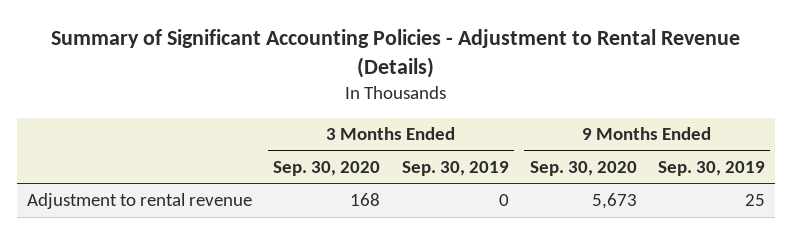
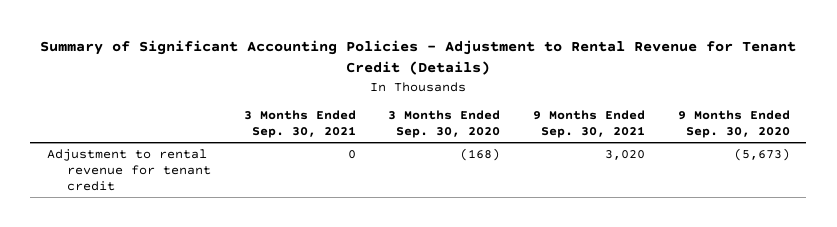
- Summary of Significant Accounting Policies - Adjustment to Rental Revenue (Details)
+ Summary of Significant Accounting Policies - Adjustment to Rental Revenue for Tenant Credit (Details)
- | 3 Months Ended Sep. 30, 2020 | 3 Months Ended Sep. 30, 2019 | 9 Months Ended Sep. 30, 2020 | 9 Months Ended Sep. 30, 2019
+ | 3 Months Ended Sep. 30, 2021 | 3 Months Ended Sep. 30, 2020 | 9 Months Ended Sep. 30, 2021 | 9 Months Ended Sep. 30, 2020
- Adjustment to rental revenue | 168 | 0 | 5,673 | 25
+ Adjustment to rental revenue for tenant credit | 0 | (168) | 3,020 | (5,673)

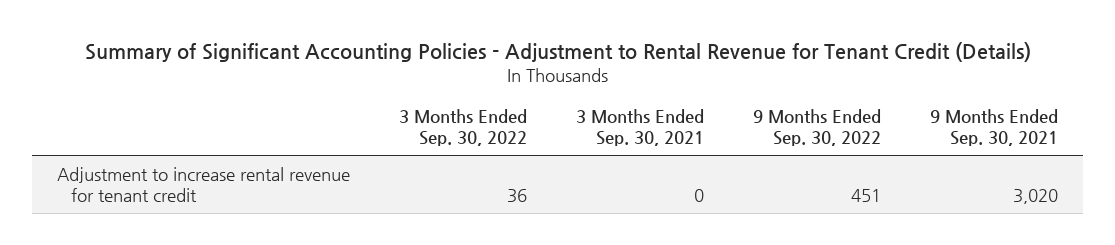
- | 3 Months Ended Sep. 30, 2021 | 3 Months Ended Sep. 30, 2020 | 9 Months Ended Sep. 30, 2021 | 9 Months Ended Sep. 30, 2020
+ | 3 Months Ended Sep. 30, 2022 | 3 Months Ended Sep. 30, 2021 | 9 Months Ended Sep. 30, 2022 | 9 Months Ended Sep. 30, 2021
- Adjustment to rental revenue for tenant credit | 0 | (168) | 3,020 | (5,673)
+ Adjustment to increase rental revenue for tenant credit | 36 | 0 | 451 | 3,020

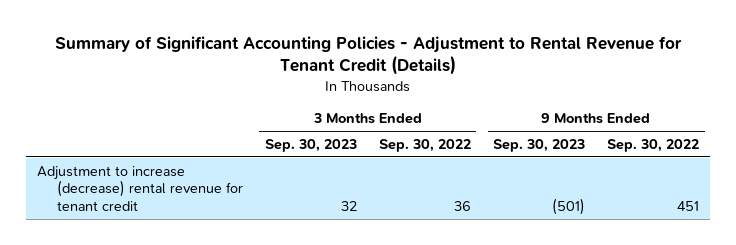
- | 3 Months Ended Sep. 30, 2022 | 3 Months Ended Sep. 30, 2021 | 9 Months Ended Sep. 30, 2022 | 9 Months Ended Sep. 30, 2021
+ | 3 Months Ended Sep. 30, 2023 | 3 Months Ended Sep. 30, 2022 | 9 Months Ended Sep. 30, 2023 | 9 Months Ended Sep. 30, 2022
- Adjustment to increase rental revenue for tenant credit | 36 | 0 | 451 | 3,020
+ Adjustment to increase (decrease) rental revenue for tenant credit | 32 | 36 | (501) | 451

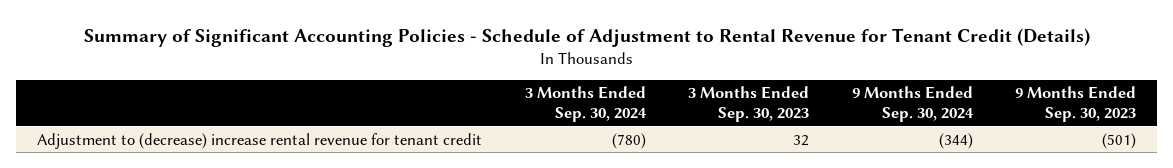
- Summary of Significant Accounting Policies - Adjustment to Rental Revenue for Tenant Credit (Details)
+ Summary of Significant Accounting Policies - Schedule of Adjustment to Rental Revenue for Tenant Credit (Details)
- | 3 Months Ended Sep. 30, 2023 | 3 Months Ended Sep. 30, 2022 | 9 Months Ended Sep. 30, 2023 | 9 Months Ended Sep. 30, 2022
+ | 3 Months Ended Sep. 30, 2024 | 3 Months Ended Sep. 30, 2023 | 9 Months Ended Sep. 30, 2024 | 9 Months Ended Sep. 30, 2023
- Adjustment to increase (decrease) rental revenue for tenant credit | 32 | 36 | (501) | 451
+ Adjustment to (decrease) increase rental revenue for tenant credit | (780) | 32 | (344) | (501)

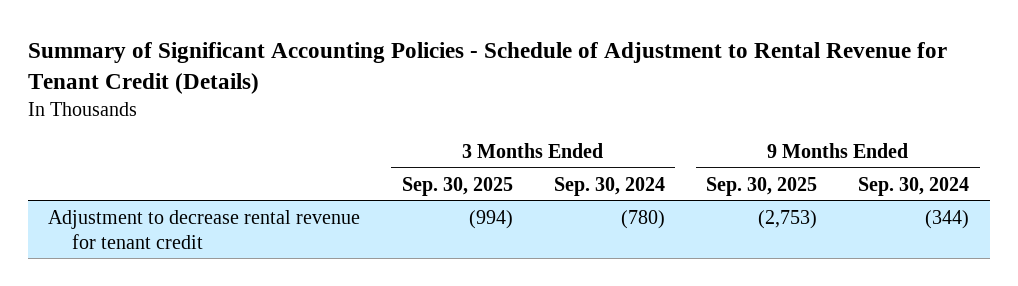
- | 3 Months Ended Sep. 30, 2024 | 3 Months Ended Sep. 30, 2023 | 9 Months Ended Sep. 30, 2024 | 9 Months Ended Sep. 30, 2023
+ | 3 Months Ended Sep. 30, 2025 | 3 Months Ended Sep. 30, 2024 | 9 Months Ended Sep. 30, 2025 | 9 Months Ended Sep. 30, 2024
- Adjustment to (decrease) increase rental revenue for tenant credit | (780) | 32 | (344) | (501)
+ Adjustment to decrease rental revenue for tenant credit | (994) | (780) | (2,753) | (344)

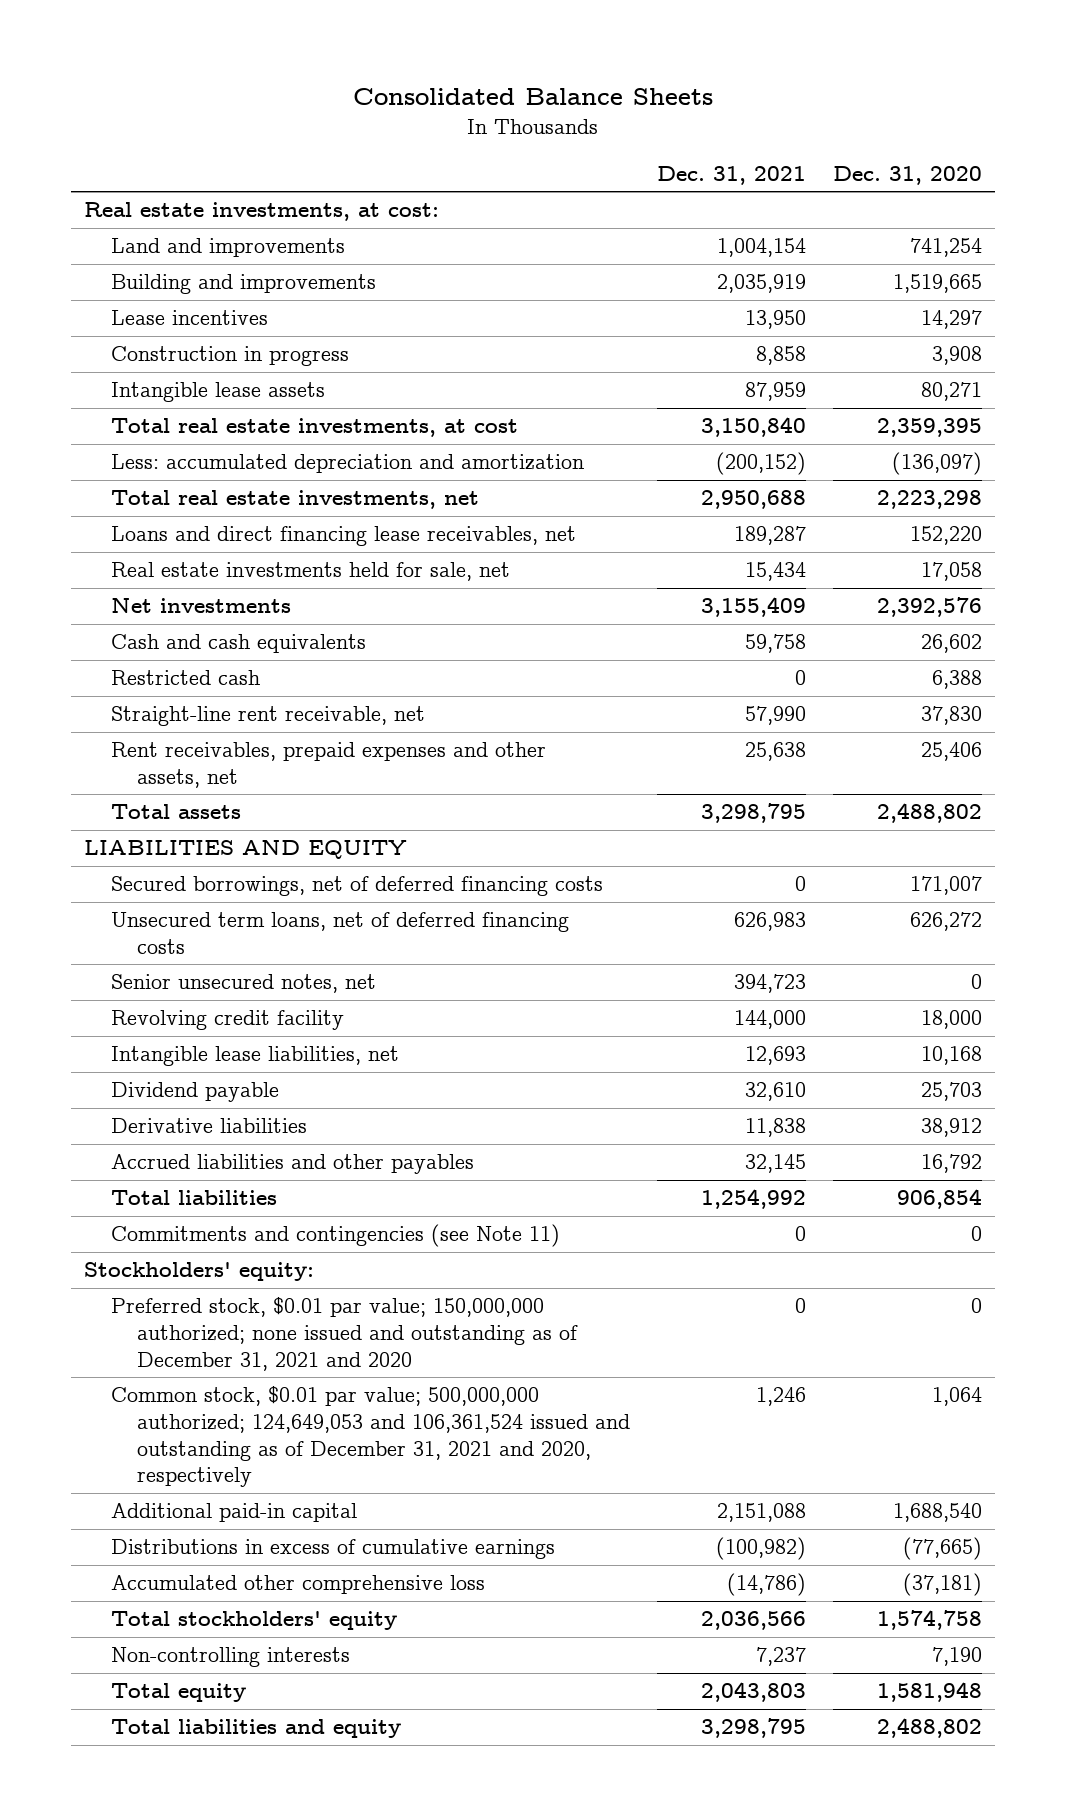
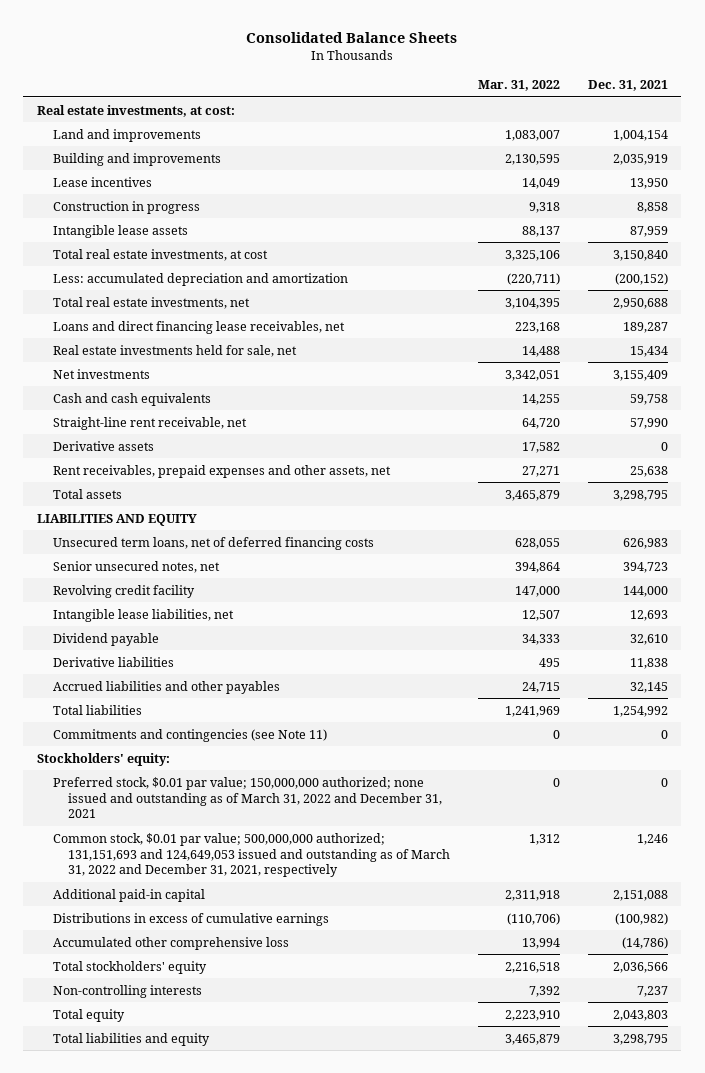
- | Dec. 31, 2021 | Dec. 31, 2020
+ | Mar. 31, 2022 | Dec. 31, 2021
- Restricted cash | 0 | 6,388
+ Derivative assets | 17,582 | 0
- Secured borrowings, net of deferred financing costs | 0 | 171,007
- Preferred stock, $0.01 par value; 150,000,000 authorized; none issued and outstanding as of December 31, 2021 and 2020 | 0 | 0
- Common stock, $0.01 par value; 500,000,000 authorized; 124,649,053 and 106,361,524 issued and outstanding as of December 31, 2021 and 2020, respectively | 1,246 | 1,064
+ Preferred stock, $0.01 par value; 150,000,000 authorized; none issued and outstanding as of March 31, 2022 and December 31, 2021 | 0 | 0
+ Common stock, $0.01 par value; 500,000,000 authorized; 131,151,693 and 124,649,053 issued and outstanding as of March 31, 2022 and December 31, 2021, respectively | 1,312 | 1,246

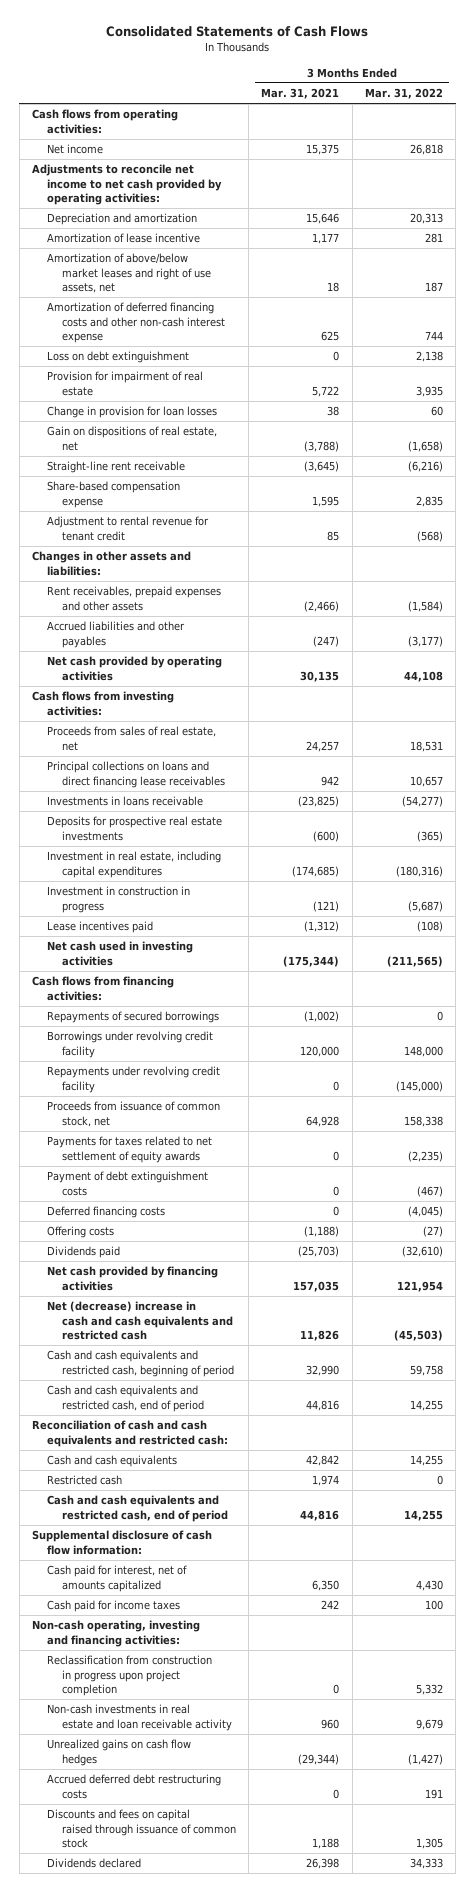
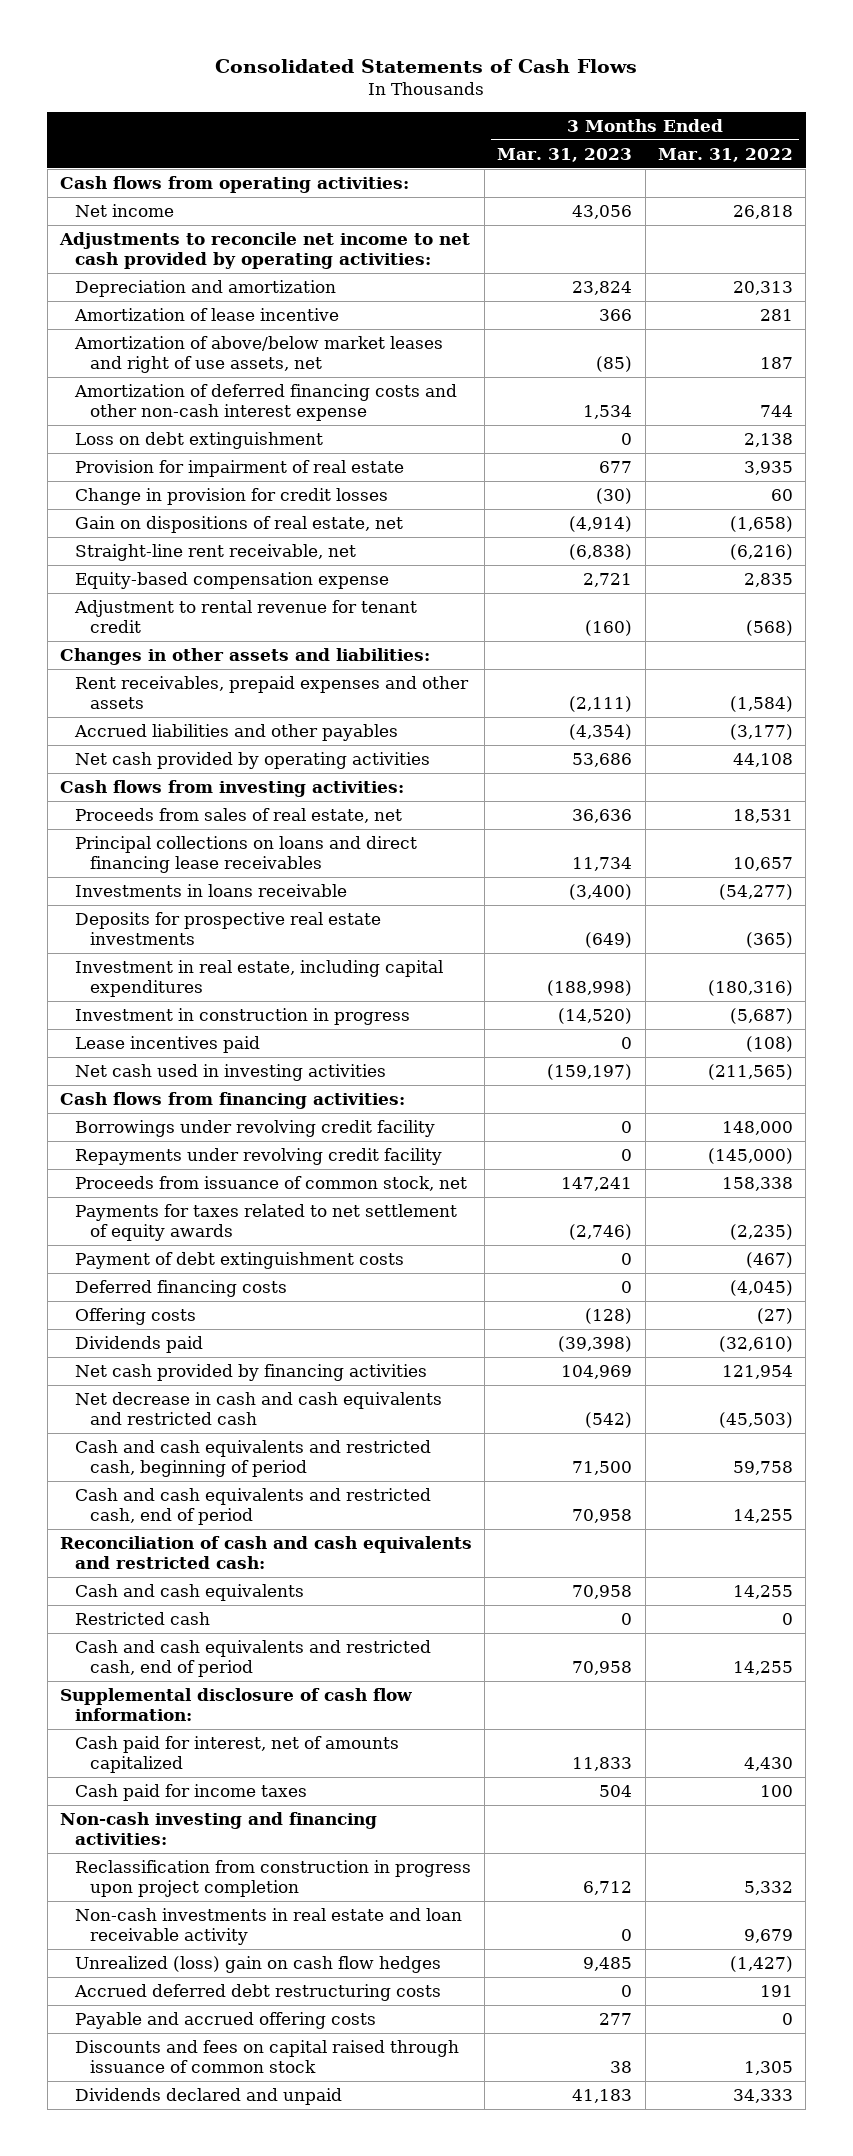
- | 3 Months Ended Mar. 31, 2021 | 3 Months Ended Mar. 31, 2022
+ | 3 Months Ended Mar. 31, 2023 | 3 Months Ended Mar. 31, 2022
- Change in provision for loan losses | 38 | 60
+ Change in provision for credit losses | (30) | 60
- Straight-line rent receivable | (3,645) | (6,216)
- Share-based compensation expense | 1,595 | 2,835
+ Straight-line rent receivable, net | (6,838) | (6,216)
+ Equity-based compensation expense | 2,721 | 2,835
- Repayments of secured borrowings | (1,002) | 0
- Net (decrease) increase in cash and cash equivalents and restricted cash | 11,826 | (45,503)
+ Net decrease in cash and cash equivalents and restricted cash | (542) | (45,503)
- Non-cash operating, investing and financing activities:
+ Non-cash investing and financing activities:
- Unrealized gains on cash flow hedges | (29,344) | (1,427)
+ Unrealized (loss) gain on cash flow hedges | 9,485 | (1,427)
+ Payable and accrued offering costs | 277 | 0
- Dividends declared | 26,398 | 34,333
+ Dividends declared and unpaid | 41,183 | 34,333

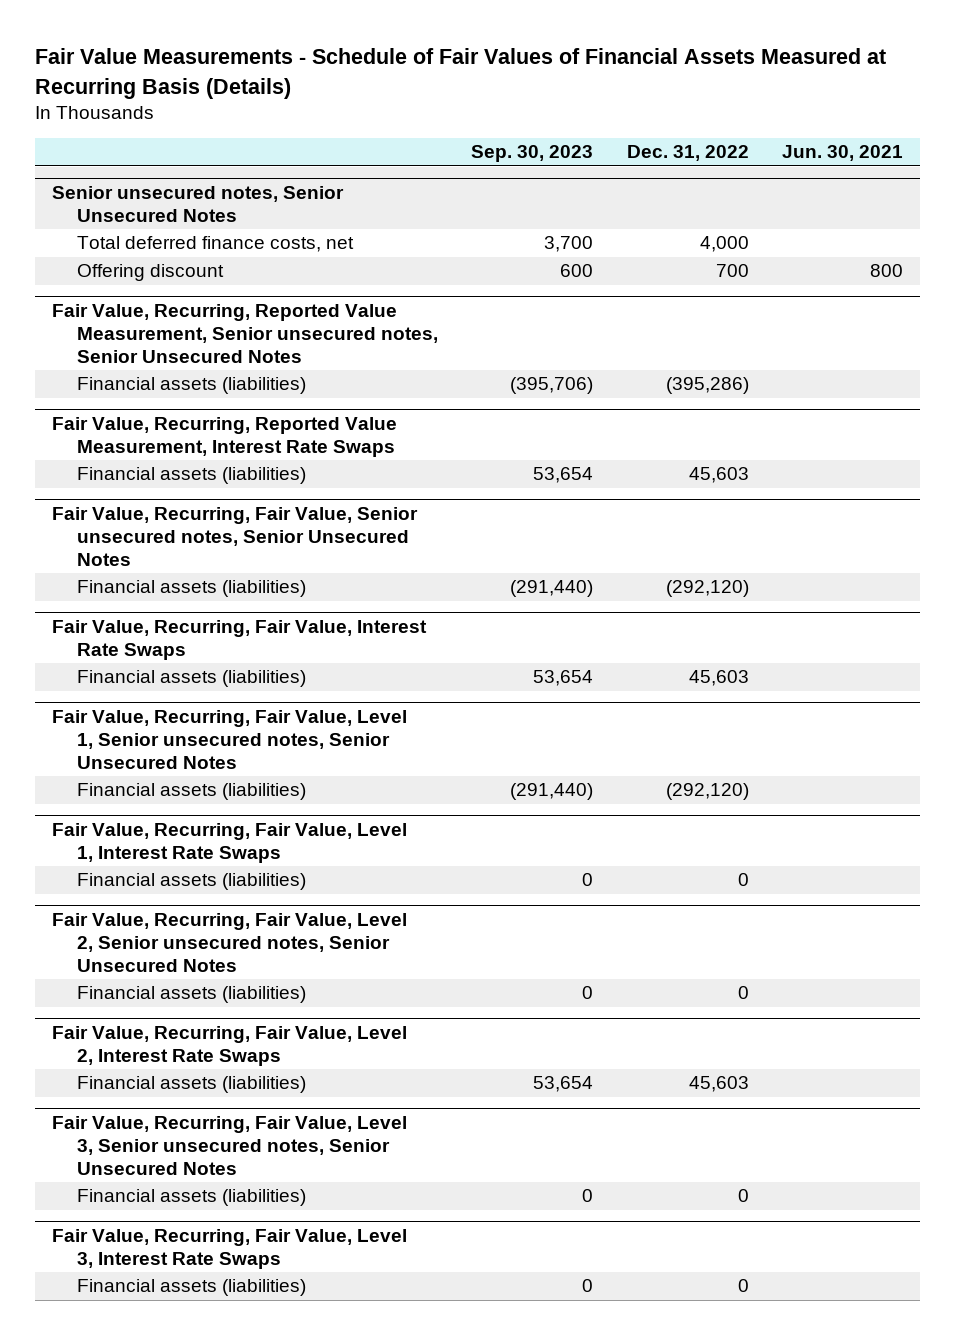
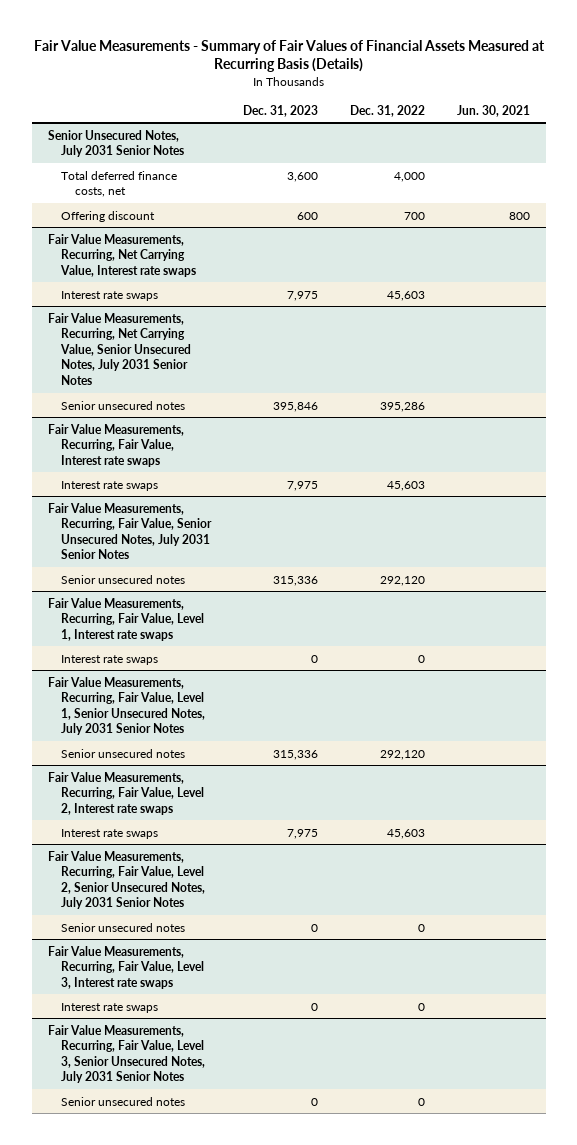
- Fair Value Measurements - Schedule of Fair Values of Financial Assets Measured at Recurring Basis (Details)
+ Fair Value Measurements - Summary of Fair Values of Financial Assets Measured at Recurring Basis (Details)
- | Sep. 30, 2023 | Dec. 31, 2022 | Jun. 30, 2021
+ | Dec. 31, 2023 | Dec. 31, 2022 | Jun. 30, 2021
- Senior unsecured notes, Senior Unsecured Notes
+ Senior Unsecured Notes, July 2031 Senior Notes
- Fair Value, Recurring, Reported Value Measurement, Senior unsecured notes, Senior Unsecured Notes
- Financial assets (liabilities) | (395,706) | (395,286) |
- Fair Value, Recurring, Reported Value Measurement, Interest Rate Swaps
- Financial assets (liabilities) | 53,654 | 45,603 |
- Fair Value, Recurring, Fair Value, Senior unsecured notes, Senior Unsecured Notes
- Financial assets (liabilities) | (291,440) | (292,120) |
- Fair Value, Recurring, Fair Value, Interest Rate Swaps
- Financial assets (liabilities) | 53,654 | 45,603 |
- Fair Value, Recurring, Fair Value, Level 1, Senior unsecured notes, Senior Unsecured Notes
- Financial assets (liabilities) | (291,440) | (292,120) |
- Fair Value, Recurring, Fair Value, Level 1, Interest Rate Swaps
- Financial assets (liabilities) | 0 | 0 |
- Fair Value, Recurring, Fair Value, Level 2, Senior unsecured notes, Senior Unsecured Notes
- Financial assets (liabilities) | 0 | 0 |
- Fair Value, Recurring, Fair Value, Level 2, Interest Rate Swaps
- Financial assets (liabilities) | 53,654 | 45,603 |
- Fair Value, Recurring, Fair Value, Level 3, Senior unsecured notes, Senior Unsecured Notes
- Financial assets (liabilities) | 0 | 0 |
- Fair Value, Recurring, Fair Value, Level 3, Interest Rate Swaps
- Financial assets (liabilities) | 0 | 0 |
+ Fair Value Measurements, Recurring, Net Carrying Value, Interest rate swaps
+ Interest rate swaps | 7,975 | 45,603 |
+ Fair Value Measurements, Recurring, Net Carrying Value, Senior Unsecured Notes, July 2031 Senior Notes
+ Senior unsecured notes | 395,846 | 395,286 |
+ Fair Value Measurements, Recurring, Fair Value, Interest rate swaps
+ Interest rate swaps | 7,975 | 45,603 |
+ Fair Value Measurements, Recurring, Fair Value, Senior Unsecured Notes, July 2031 Senior Notes
+ Senior unsecured notes | 315,336 | 292,120 |
+ Fair Value Measurements, Recurring, Fair Value, Level 1, Interest rate swaps
+ Interest rate swaps | 0 | 0 |
+ Fair Value Measurements, Recurring, Fair Value, Level 1, Senior Unsecured Notes, July 2031 Senior Notes
+ Senior unsecured notes | 315,336 | 292,120 |
+ Fair Value Measurements, Recurring, Fair Value, Level 2, Interest rate swaps
+ Interest rate swaps | 7,975 | 45,603 |
+ Fair Value Measurements, Recurring, Fair Value, Level 2, Senior Unsecured Notes, July 2031 Senior Notes
+ Senior unsecured notes | 0 | 0 |
+ Fair Value Measurements, Recurring, Fair Value, Level 3, Interest rate swaps
+ Interest rate swaps | 0 | 0 |
+ Fair Value Measurements, Recurring, Fair Value, Level 3, Senior Unsecured Notes, July 2031 Senior Notes
+ Senior unsecured notes | 0 | 0 |

